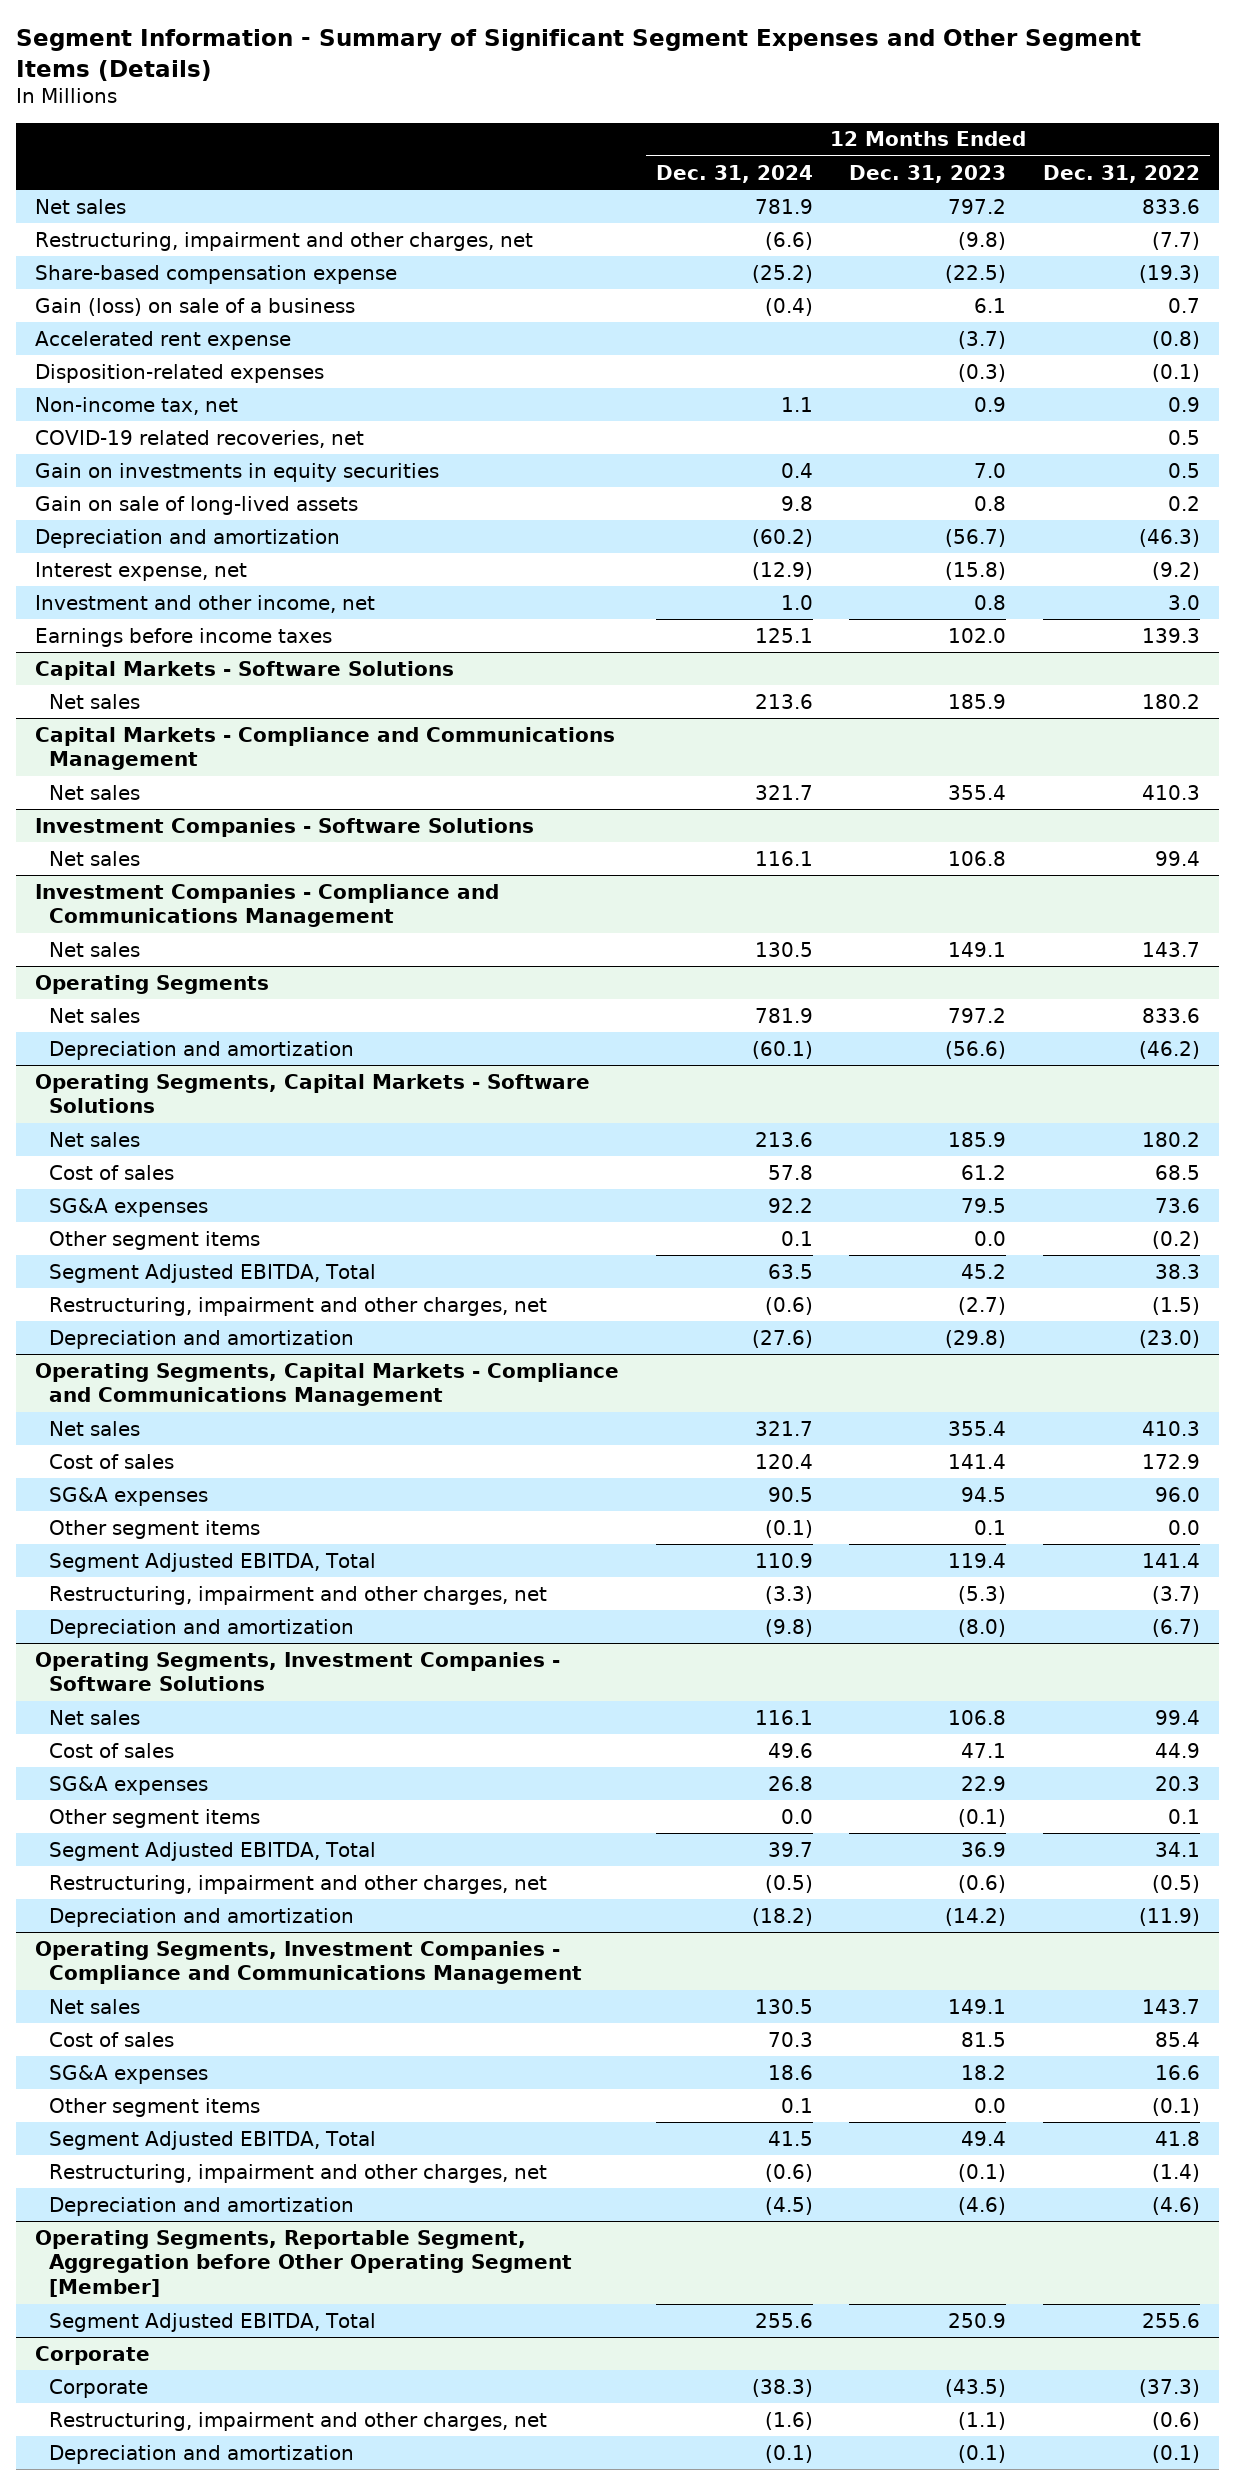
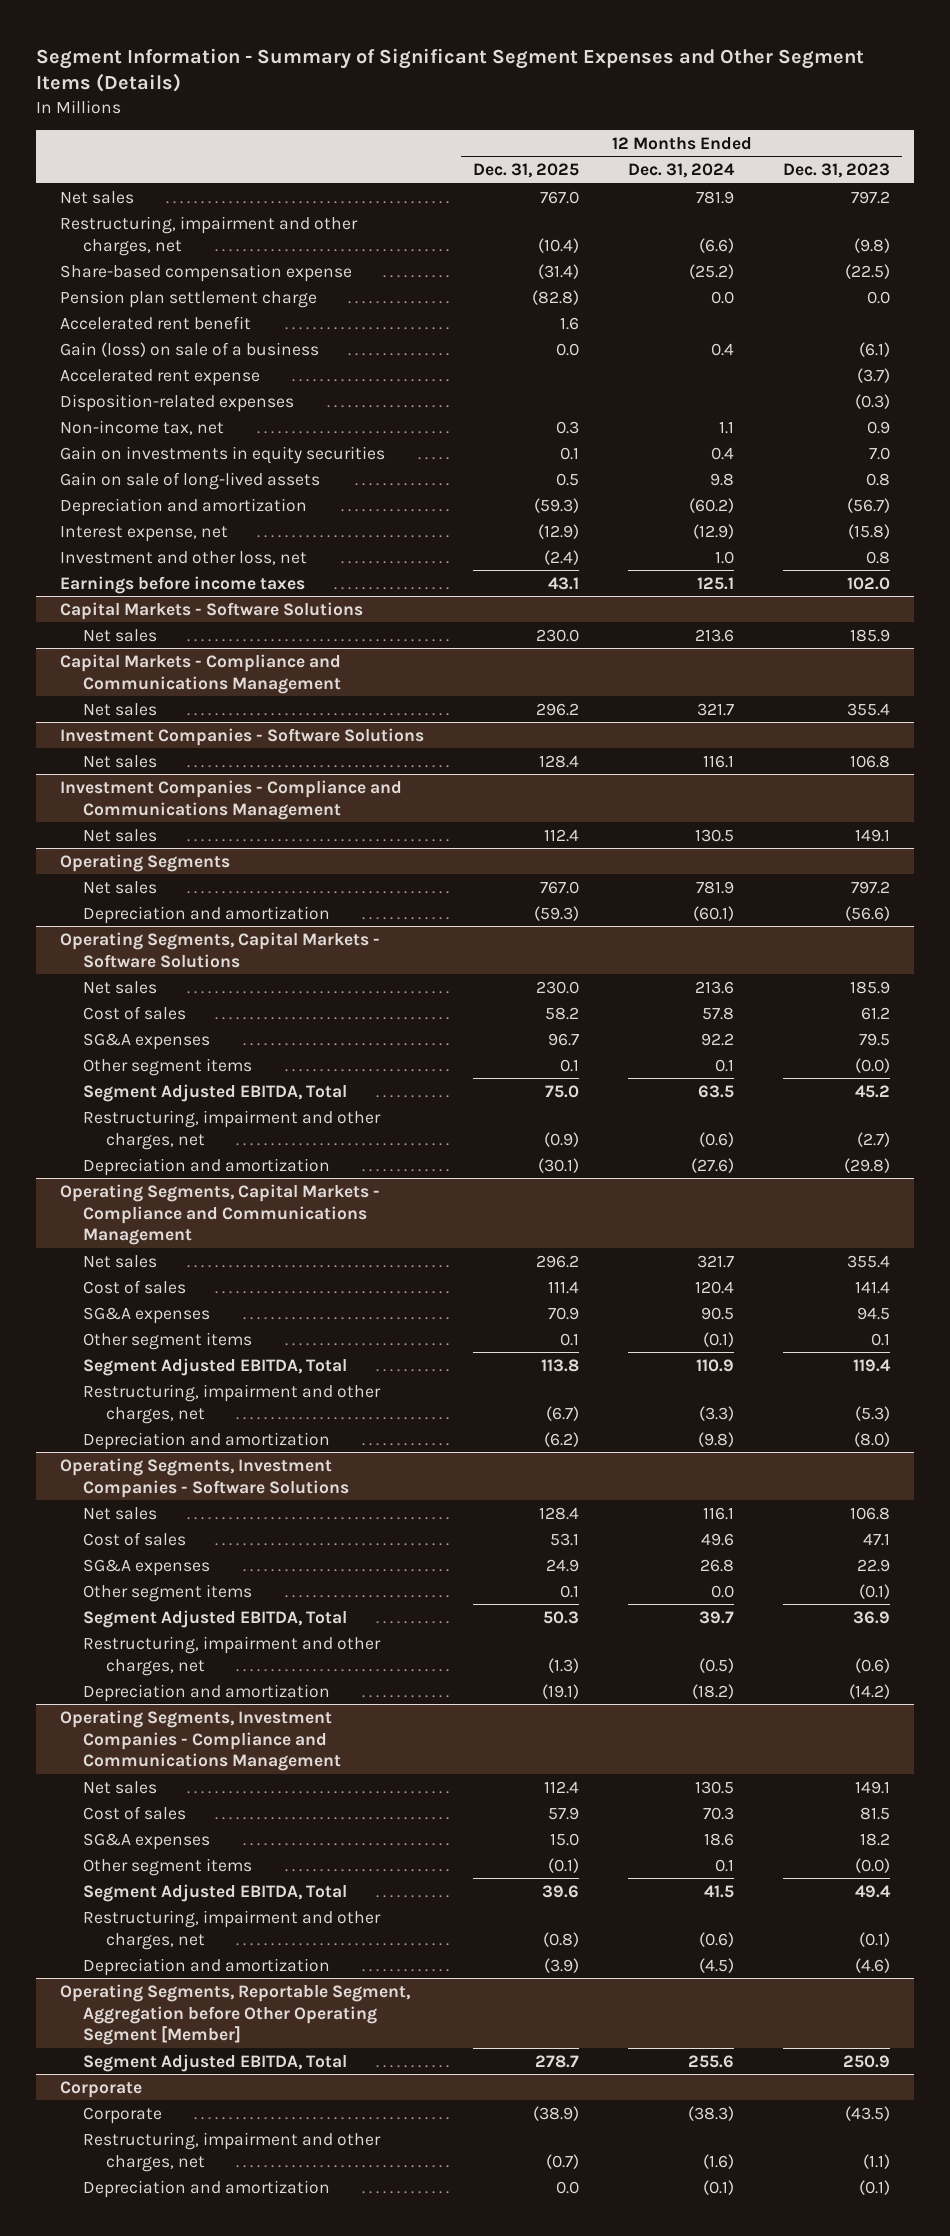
- | 12 Months Ended Dec. 31, 2024 | 12 Months Ended Dec. 31, 2023 | 12 Months Ended Dec. 31, 2022
+ | 12 Months Ended Dec. 31, 2025 | 12 Months Ended Dec. 31, 2024 | 12 Months Ended Dec. 31, 2023
- Gain (loss) on sale of a business | (0.4) | 6.1 | 0.7
+ Pension plan settlement charge | (82.8) | 0.0 | 0.0
+ Accelerated rent benefit | 1.6 | |
+ Gain (loss) on sale of a business | 0.0 | 0.4 | (6.1)
- COVID-19 related recoveries, net | | | 0.5
- Investment and other income, net | 1.0 | 0.8 | 3.0
+ Investment and other loss, net | (2.4) | 1.0 | 0.8
@ Operating Segments, Capital Markets - Software Solutions
- Other segment items | 0.1 | 0.0 | (0.2)
+ Other segment items | 0.1 | 0.1 | (0.0)
@ Operating Segments, Investment Companies - Compliance and Communications Management
- Other segment items | 0.1 | 0.0 | (0.1)
+ Other segment items | (0.1) | 0.1 | (0.0)

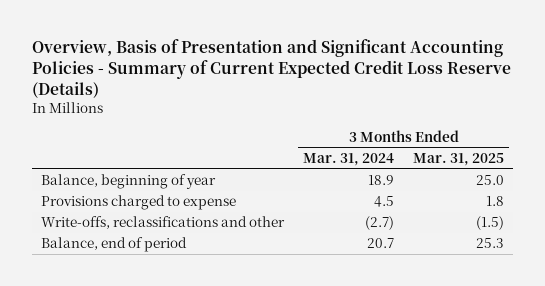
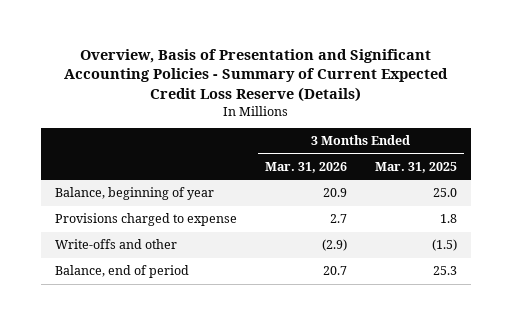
- | 3 Months Ended Mar. 31, 2024 | 3 Months Ended Mar. 31, 2025
+ | 3 Months Ended Mar. 31, 2026 | 3 Months Ended Mar. 31, 2025
- Write-offs, reclassifications and other | (2.7) | (1.5)
+ Write-offs and other | (2.9) | (1.5)

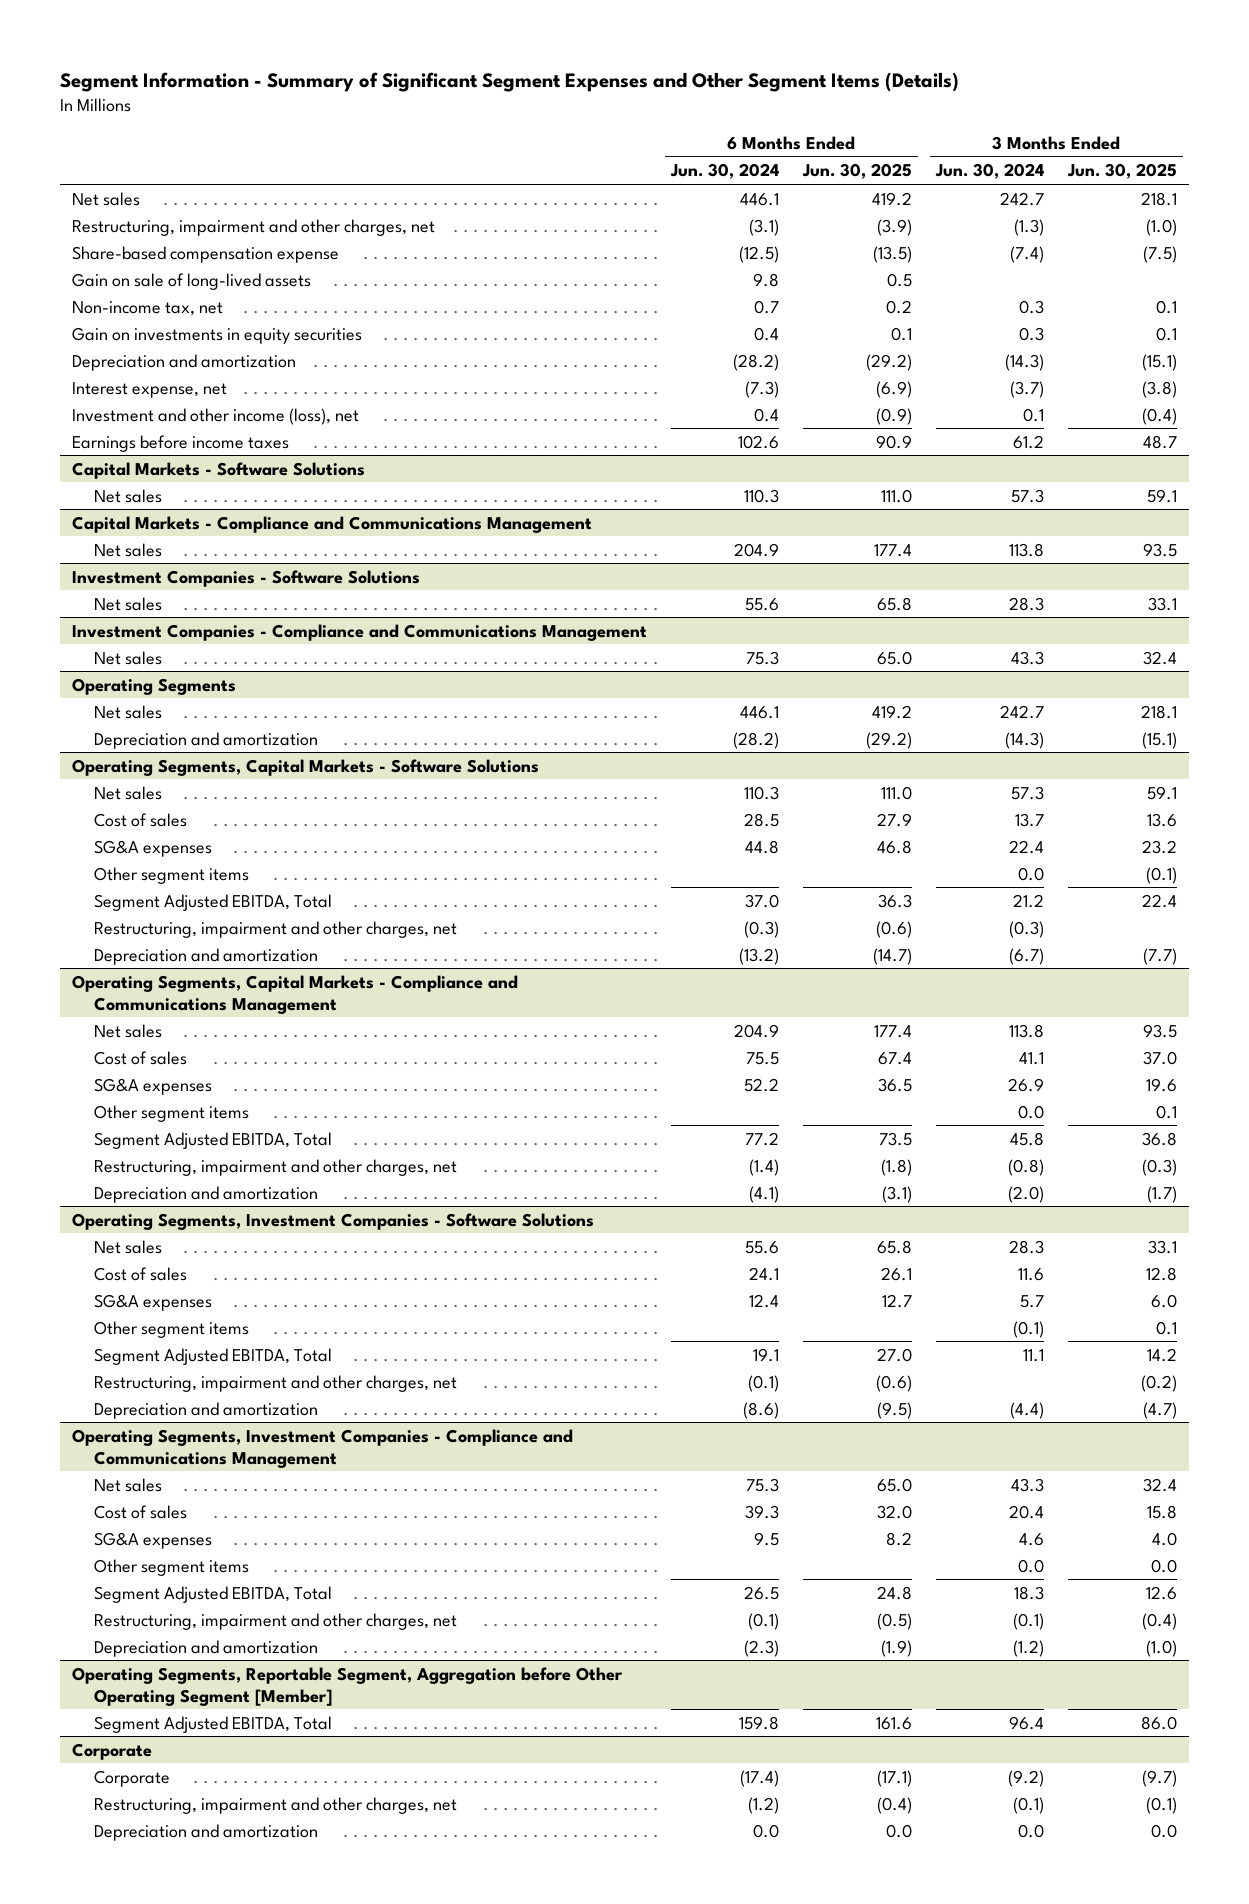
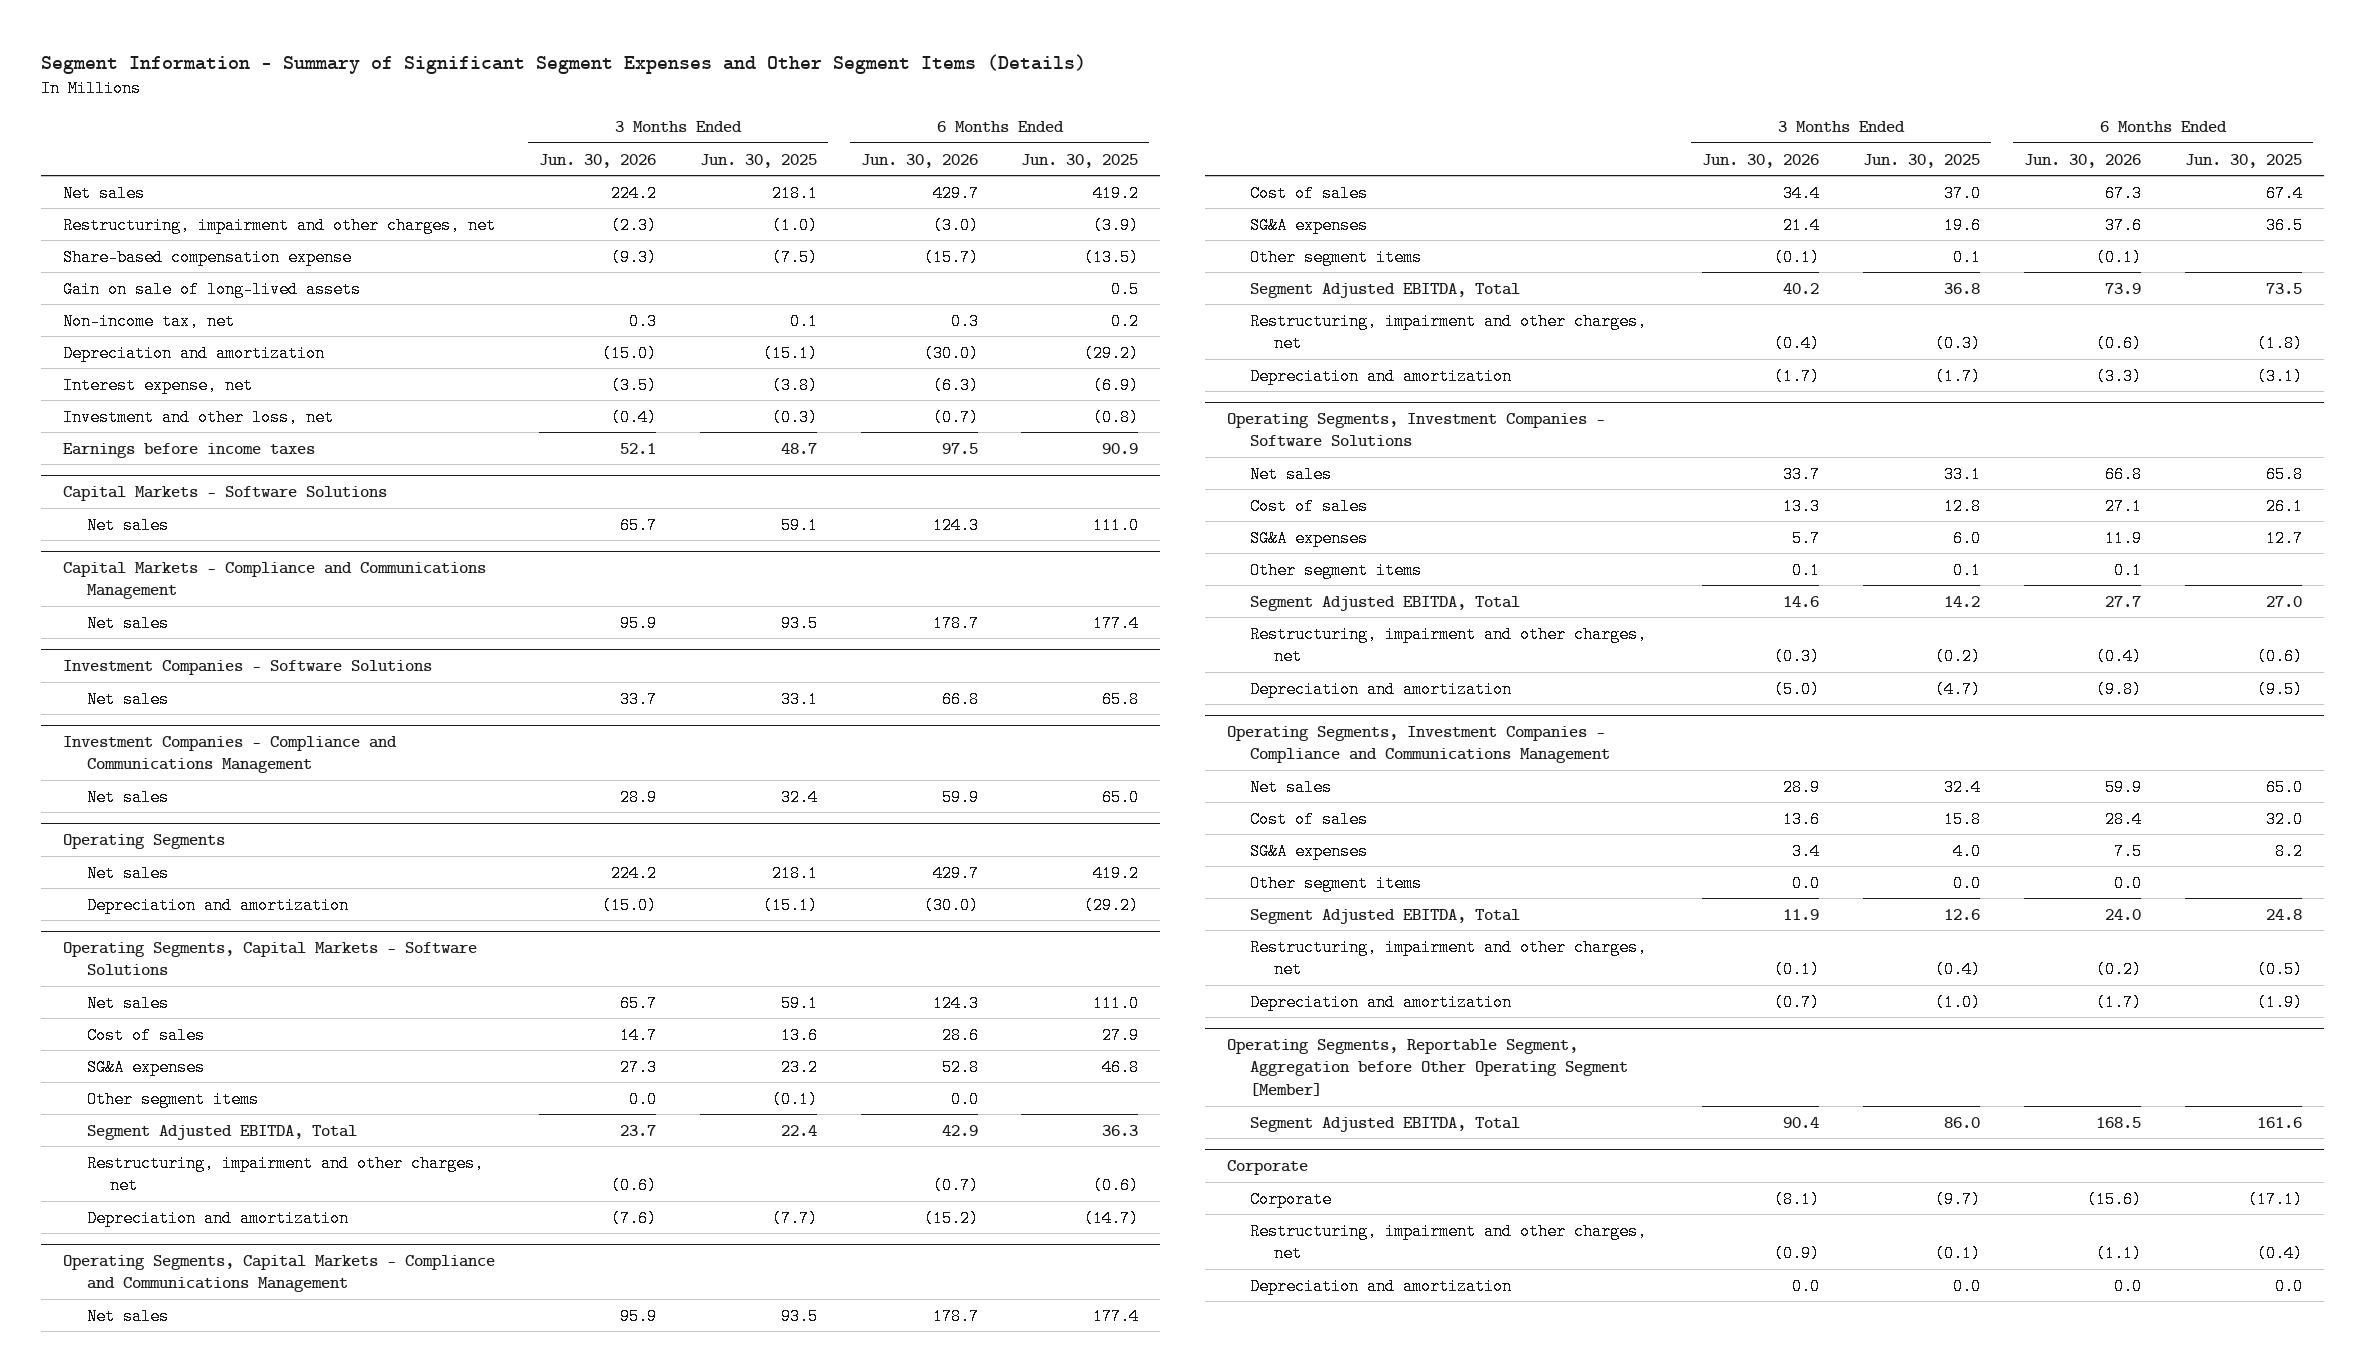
- | 6 Months Ended Jun. 30, 2024 | 6 Months Ended Jun. 30, 2025 | 3 Months Ended Jun. 30, 2024 | 3 Months Ended Jun. 30, 2025
+ | 3 Months Ended Jun. 30, 2026 | 3 Months Ended Jun. 30, 2025 | 6 Months Ended Jun. 30, 2026 | 6 Months Ended Jun. 30, 2025
- Gain on investments in equity securities | 0.4 | 0.1 | 0.3 | 0.1
- Investment and other income (loss), net | 0.4 | (0.9) | 0.1 | (0.4)
+ Investment and other loss, net | (0.4) | (0.3) | (0.7) | (0.8)

